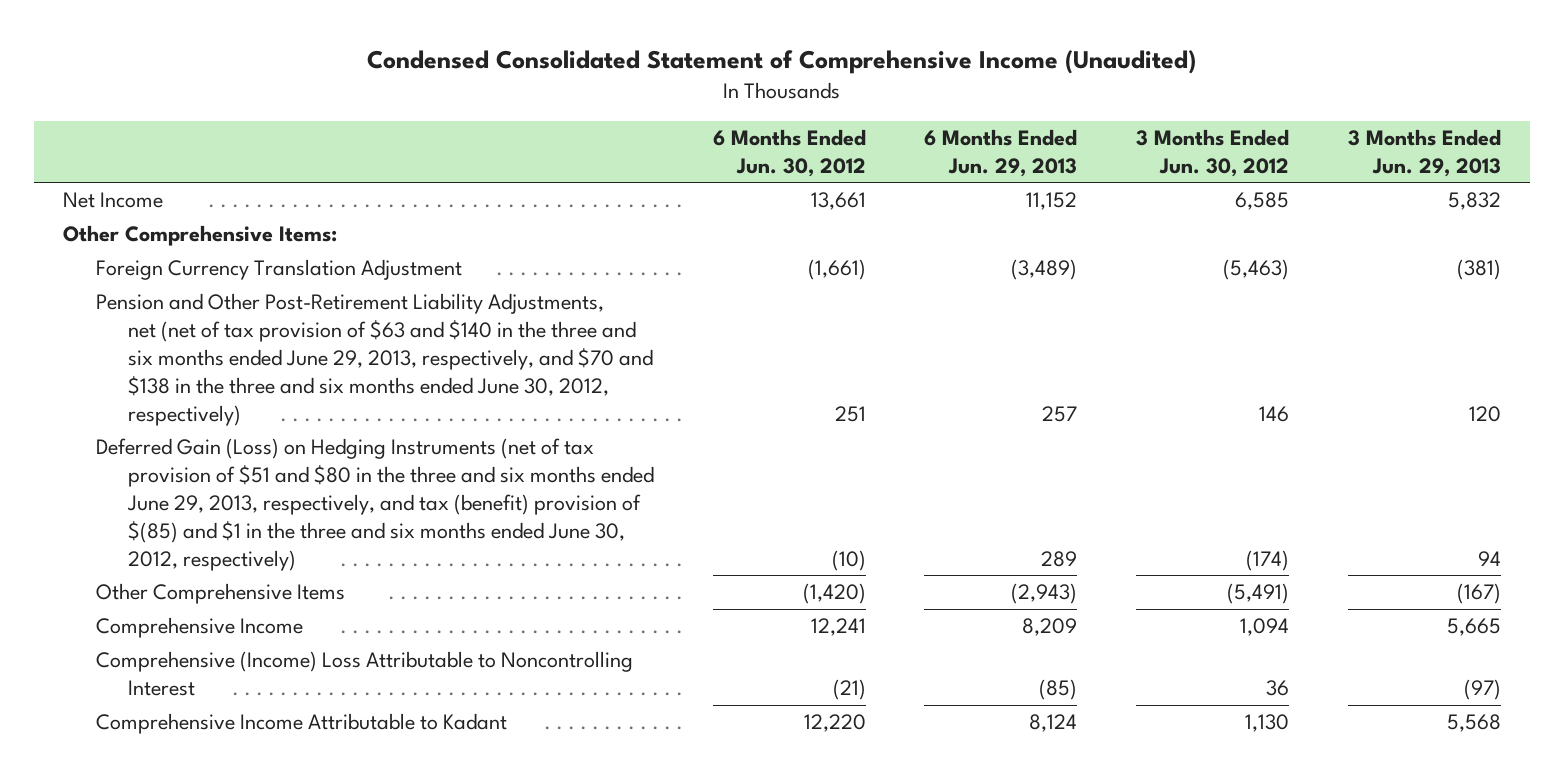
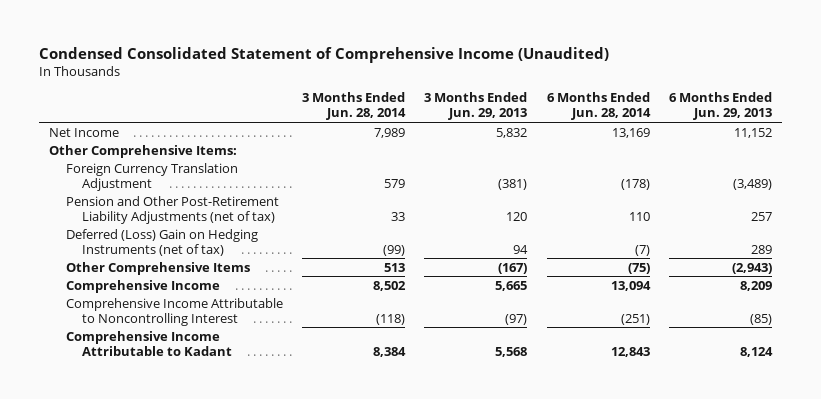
- | 6 Months Ended Jun. 30, 2012 | 6 Months Ended Jun. 29, 2013 | 3 Months Ended Jun. 30, 2012 | 3 Months Ended Jun. 29, 2013
+ | 3 Months Ended Jun. 28, 2014 | 3 Months Ended Jun. 29, 2013 | 6 Months Ended Jun. 28, 2014 | 6 Months Ended Jun. 29, 2013
- Pension and Other Post-Retirement Liability Adjustments, net (net of tax provision of $63 and $140 in the three and six months ended June 29, 2013, respectively, and $70 and $138 in the three and six months ended June 30, 2012, respectively) | 251 | 257 | 146 | 120
- Deferred Gain (Loss) on Hedging Instruments (net of tax provision of $51 and $80 in the three and six months ended June 29, 2013, respectively, and tax (benefit) provision of $(85) and $1 in the three and six months ended June 30, 2012, respectively) | (10) | 289 | (174) | 94
+ Pension and Other Post-Retirement Liability Adjustments (net of tax) | 33 | 120 | 110 | 257
+ Deferred (Loss) Gain on Hedging Instruments (net of tax) | (99) | 94 | (7) | 289
- Comprehensive (Income) Loss Attributable to Noncontrolling Interest | (21) | (85) | 36 | (97)
+ Comprehensive Income Attributable to Noncontrolling Interest | (118) | (97) | (251) | (85)

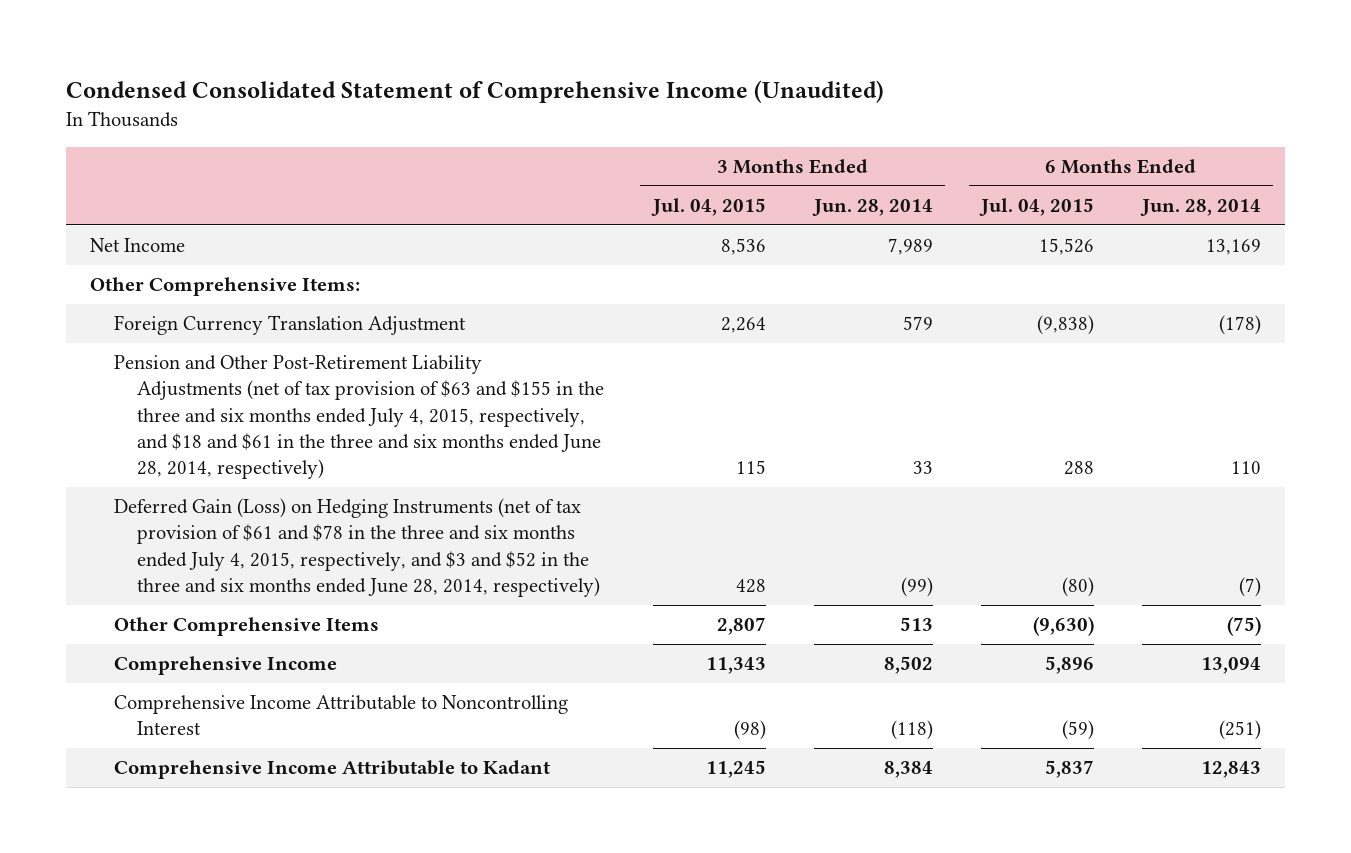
- | 3 Months Ended Jun. 28, 2014 | 3 Months Ended Jun. 29, 2013 | 6 Months Ended Jun. 28, 2014 | 6 Months Ended Jun. 29, 2013
+ | 3 Months Ended Jul. 04, 2015 | 3 Months Ended Jun. 28, 2014 | 6 Months Ended Jul. 04, 2015 | 6 Months Ended Jun. 28, 2014
- Pension and Other Post-Retirement Liability Adjustments (net of tax) | 33 | 120 | 110 | 257
- Deferred (Loss) Gain on Hedging Instruments (net of tax) | (99) | 94 | (7) | 289
+ Pension and Other Post-Retirement Liability Adjustments (net of tax provision of $63 and $155 in the three and six months ended July 4, 2015, respectively, and $18 and $61 in the three and six months ended June 28, 2014, respectively) | 115 | 33 | 288 | 110
+ Deferred Gain (Loss) on Hedging Instruments (net of tax provision of $61 and $78 in the three and six months ended July 4, 2015, respectively, and $3 and $52 in the three and six months ended June 28, 2014, respectively) | 428 | (99) | (80) | (7)

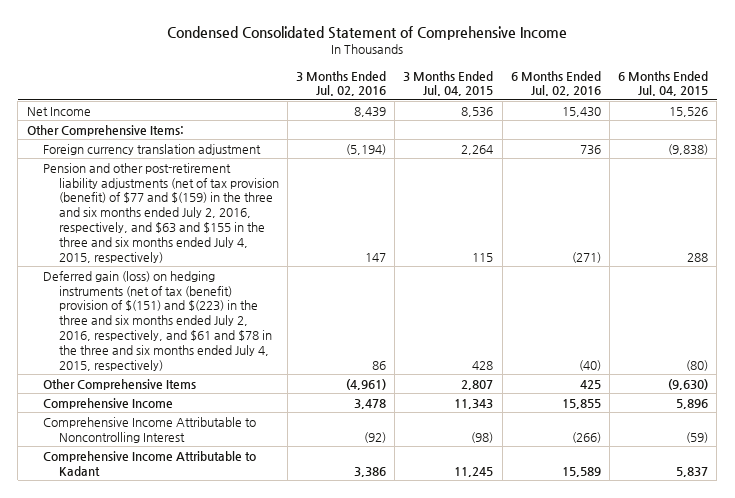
- Condensed Consolidated Statement of Comprehensive Income (Unaudited)
+ Condensed Consolidated Statement of Comprehensive Income
- | 3 Months Ended Jul. 04, 2015 | 3 Months Ended Jun. 28, 2014 | 6 Months Ended Jul. 04, 2015 | 6 Months Ended Jun. 28, 2014
+ | 3 Months Ended Jul. 02, 2016 | 3 Months Ended Jul. 04, 2015 | 6 Months Ended Jul. 02, 2016 | 6 Months Ended Jul. 04, 2015
- Foreign Currency Translation Adjustment | 2,264 | 579 | (9,838) | (178)
- Pension and Other Post-Retirement Liability Adjustments (net of tax provision of $63 and $155 in the three and six months ended July 4, 2015, respectively, and $18 and $61 in the three and six months ended June 28, 2014, respectively) | 115 | 33 | 288 | 110
- Deferred Gain (Loss) on Hedging Instruments (net of tax provision of $61 and $78 in the three and six months ended July 4, 2015, respectively, and $3 and $52 in the three and six months ended June 28, 2014, respectively) | 428 | (99) | (80) | (7)
+ Foreign currency translation adjustment | (5,194) | 2,264 | 736 | (9,838)
+ Pension and other post-retirement liability adjustments (net of tax provision (benefit) of $77 and $(159) in the three and six months ended July 2, 2016, respectively, and $63 and $155 in the three and six months ended July 4, 2015, respectively) | 147 | 115 | (271) | 288
+ Deferred gain (loss) on hedging instruments (net of tax (benefit) provision of $(151) and $(223) in the three and six months ended July 2, 2016, respectively, and $61 and $78 in the three and six months ended July 4, 2015, respectively) | 86 | 428 | (40) | (80)

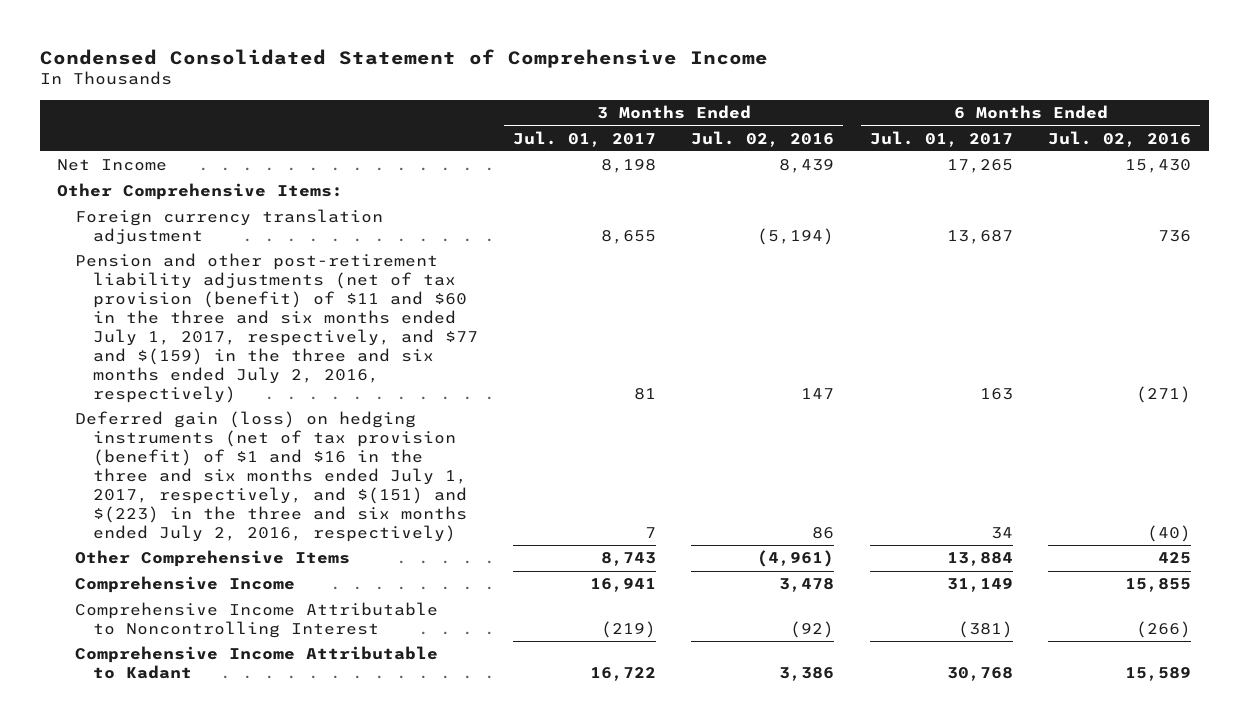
- | 3 Months Ended Jul. 02, 2016 | 3 Months Ended Jul. 04, 2015 | 6 Months Ended Jul. 02, 2016 | 6 Months Ended Jul. 04, 2015
+ | 3 Months Ended Jul. 01, 2017 | 3 Months Ended Jul. 02, 2016 | 6 Months Ended Jul. 01, 2017 | 6 Months Ended Jul. 02, 2016
- Pension and other post-retirement liability adjustments (net of tax provision (benefit) of $77 and $(159) in the three and six months ended July 2, 2016, respectively, and $63 and $155 in the three and six months ended July 4, 2015, respectively) | 147 | 115 | (271) | 288
- Deferred gain (loss) on hedging instruments (net of tax (benefit) provision of $(151) and $(223) in the three and six months ended July 2, 2016, respectively, and $61 and $78 in the three and six months ended July 4, 2015, respectively) | 86 | 428 | (40) | (80)
+ Pension and other post-retirement liability adjustments (net of tax provision (benefit) of $11 and $60 in the three and six months ended July 1, 2017, respectively, and $77 and $(159) in the three and six months ended July 2, 2016, respectively) | 81 | 147 | 163 | (271)
+ Deferred gain (loss) on hedging instruments (net of tax provision (benefit) of $1 and $16 in the three and six months ended July 1, 2017, respectively, and $(151) and $(223) in the three and six months ended July 2, 2016, respectively) | 7 | 86 | 34 | (40)

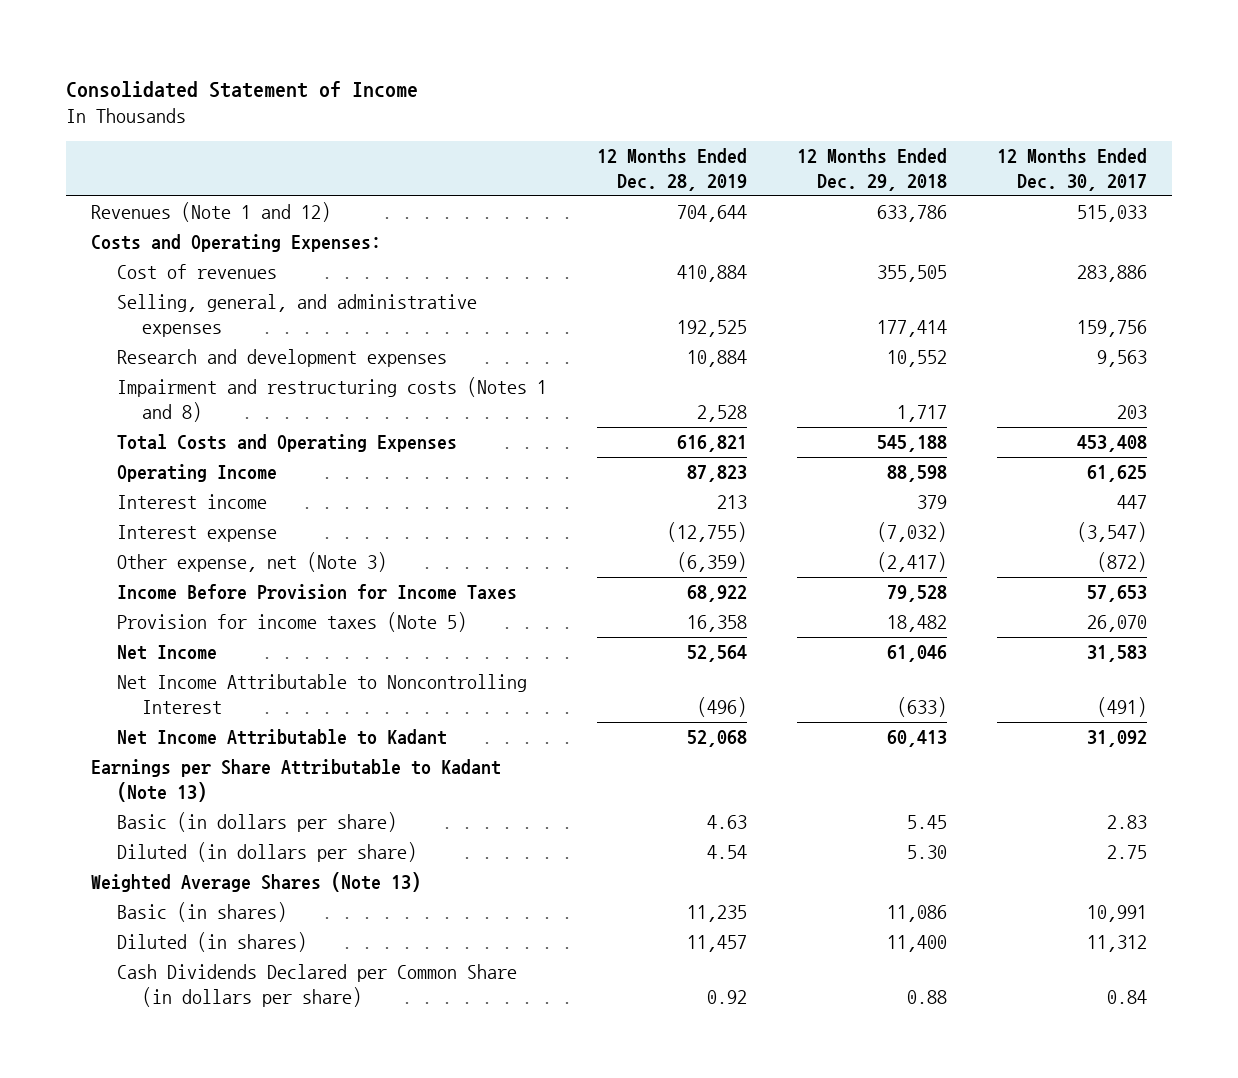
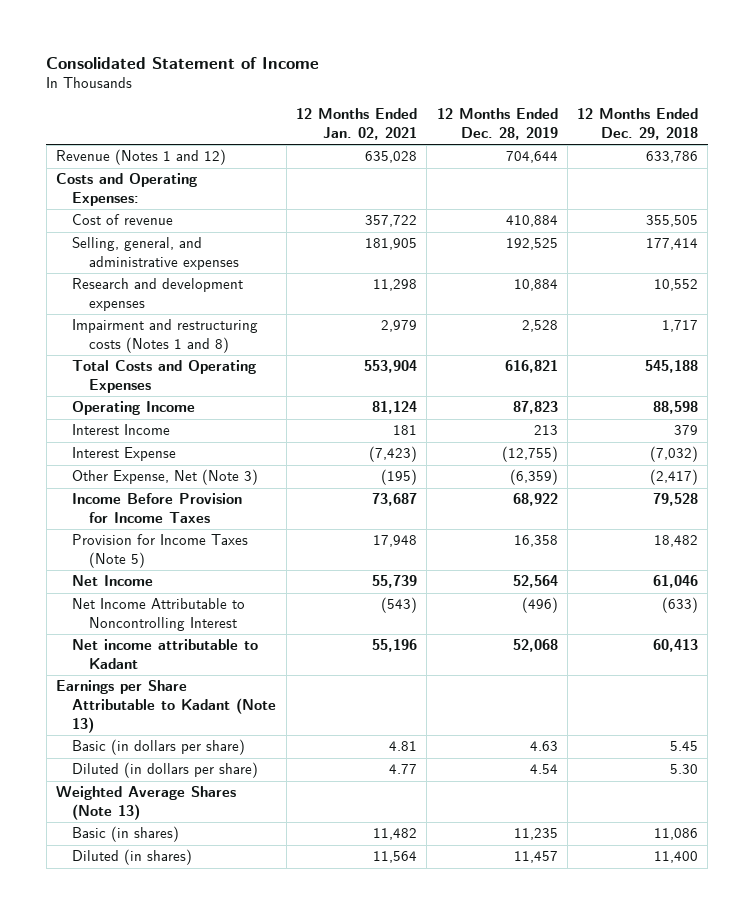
- | 12 Months Ended Dec. 28, 2019 | 12 Months Ended Dec. 29, 2018 | 12 Months Ended Dec. 30, 2017
+ | 12 Months Ended Jan. 02, 2021 | 12 Months Ended Dec. 28, 2019 | 12 Months Ended Dec. 29, 2018
- Revenues (Note 1 and 12) | 704,644 | 633,786 | 515,033
+ Revenue (Notes 1 and 12) | 635,028 | 704,644 | 633,786
- Cost of revenues | 410,884 | 355,505 | 283,886
+ Cost of revenue | 357,722 | 410,884 | 355,505
- Interest income | 213 | 379 | 447
- Interest expense | (12,755) | (7,032) | (3,547)
- Other expense, net (Note 3) | (6,359) | (2,417) | (872)
+ Interest Income | 181 | 213 | 379
+ Interest Expense | (7,423) | (12,755) | (7,032)
+ Other Expense, Net (Note 3) | (195) | (6,359) | (2,417)
- Provision for income taxes (Note 5) | 16,358 | 18,482 | 26,070
+ Provision for Income Taxes (Note 5) | 17,948 | 16,358 | 18,482
- Net Income Attributable to Kadant | 52,068 | 60,413 | 31,092
+ Net income attributable to Kadant | 55,196 | 52,068 | 60,413
- Cash Dividends Declared per Common Share (in dollars per share) | 0.92 | 0.88 | 0.84

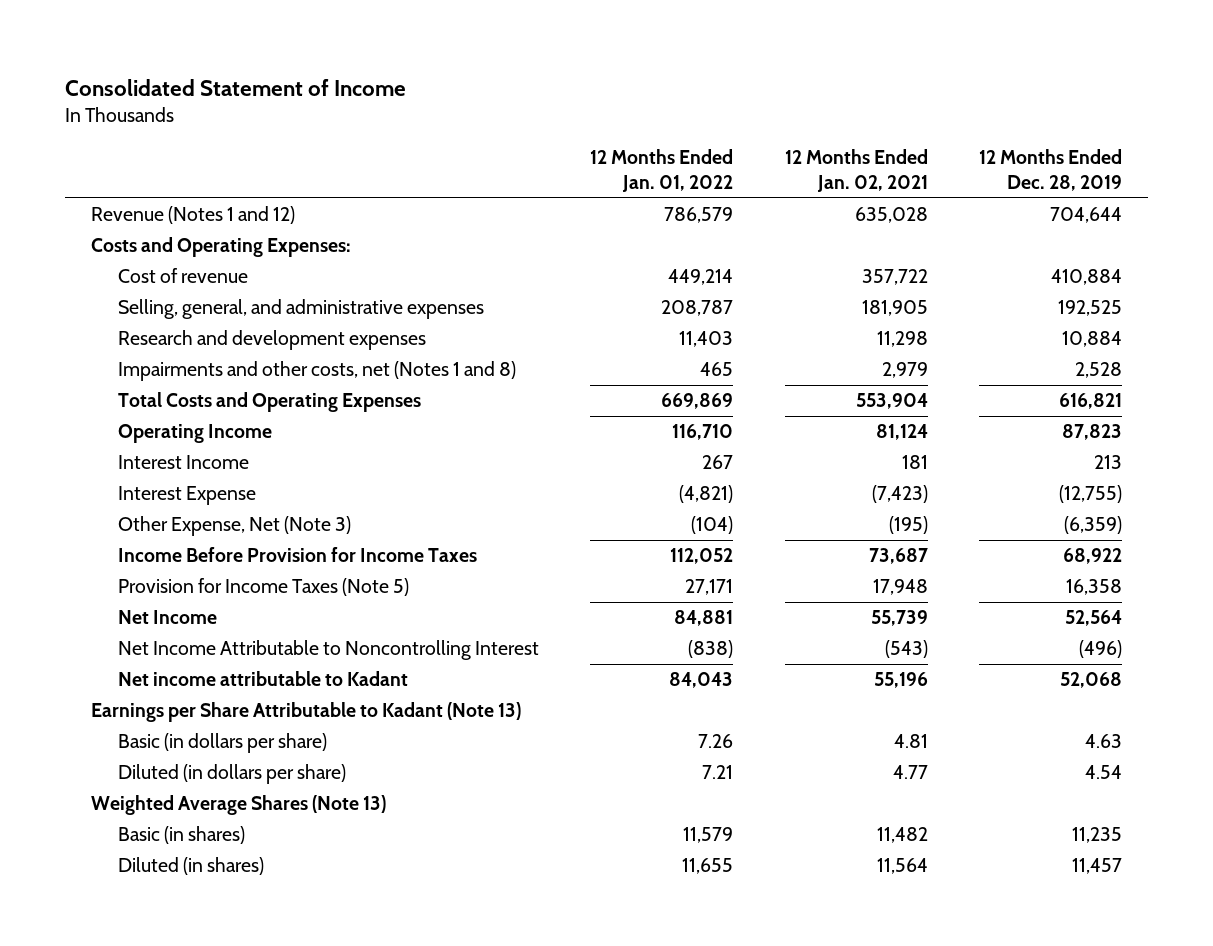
- | 12 Months Ended Jan. 02, 2021 | 12 Months Ended Dec. 28, 2019 | 12 Months Ended Dec. 29, 2018
+ | 12 Months Ended Jan. 01, 2022 | 12 Months Ended Jan. 02, 2021 | 12 Months Ended Dec. 28, 2019
- Impairment and restructuring costs (Notes 1 and 8) | 2,979 | 2,528 | 1,717
+ Impairments and other costs, net (Notes 1 and 8) | 465 | 2,979 | 2,528

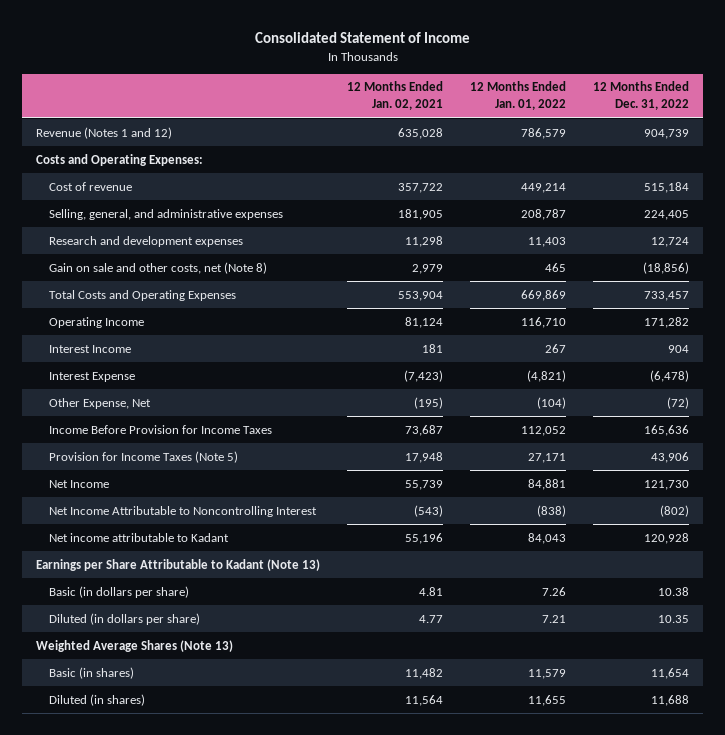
- | 12 Months Ended Jan. 01, 2022 | 12 Months Ended Jan. 02, 2021 | 12 Months Ended Dec. 28, 2019
+ | 12 Months Ended Jan. 02, 2021 | 12 Months Ended Jan. 01, 2022 | 12 Months Ended Dec. 31, 2022
- Impairments and other costs, net (Notes 1 and 8) | 465 | 2,979 | 2,528
+ Gain on sale and other costs, net (Note 8) | 2,979 | 465 | (18,856)
- Other Expense, Net (Note 3) | (104) | (195) | (6,359)
+ Other Expense, Net | (195) | (104) | (72)

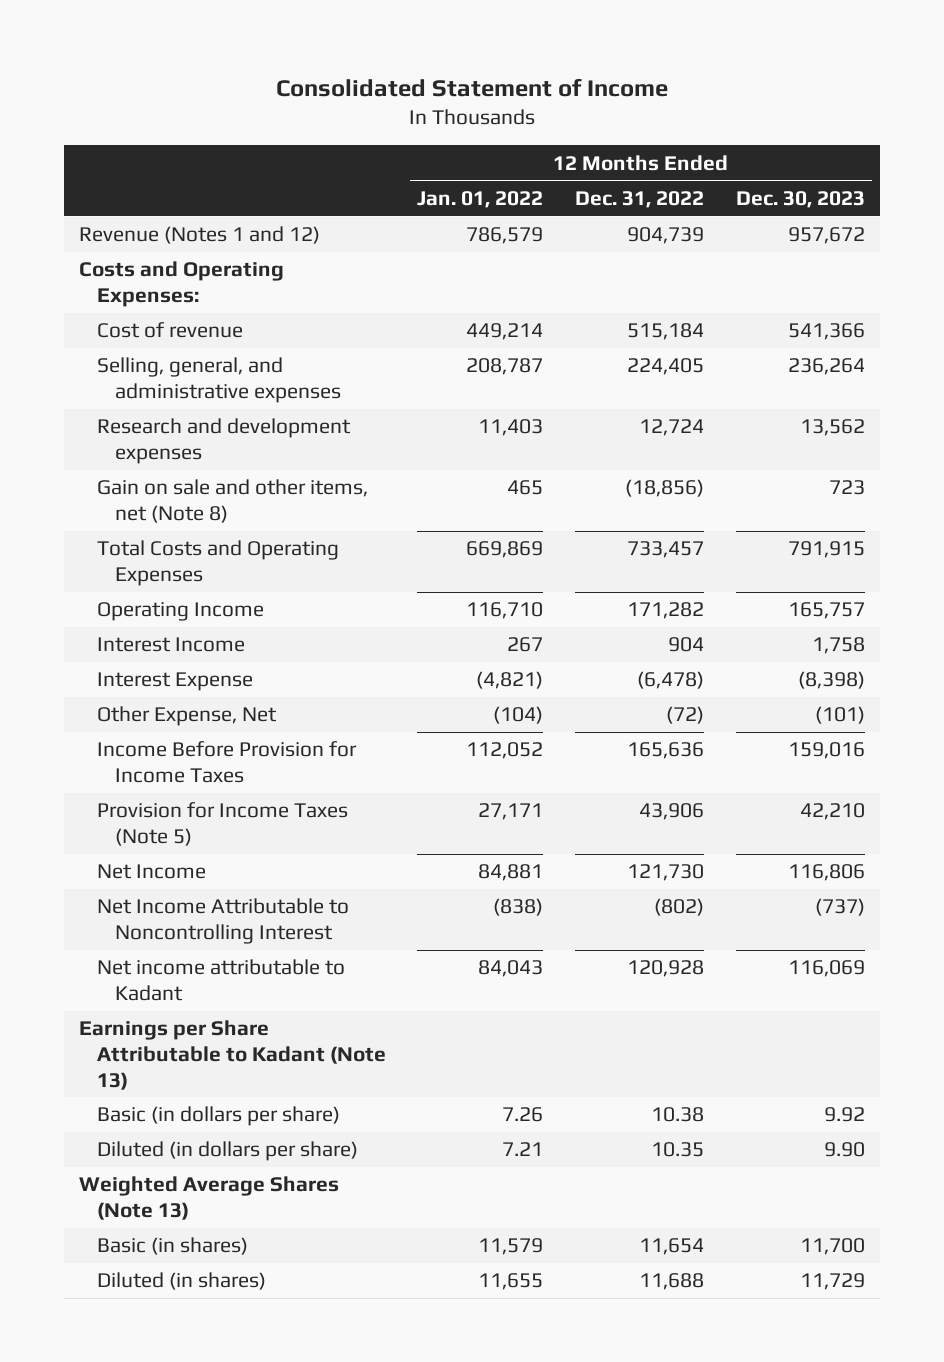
- | 12 Months Ended Jan. 02, 2021 | 12 Months Ended Jan. 01, 2022 | 12 Months Ended Dec. 31, 2022
+ | 12 Months Ended Jan. 01, 2022 | 12 Months Ended Dec. 31, 2022 | 12 Months Ended Dec. 30, 2023
- Gain on sale and other costs, net (Note 8) | 2,979 | 465 | (18,856)
+ Gain on sale and other items, net (Note 8) | 465 | (18,856) | 723

